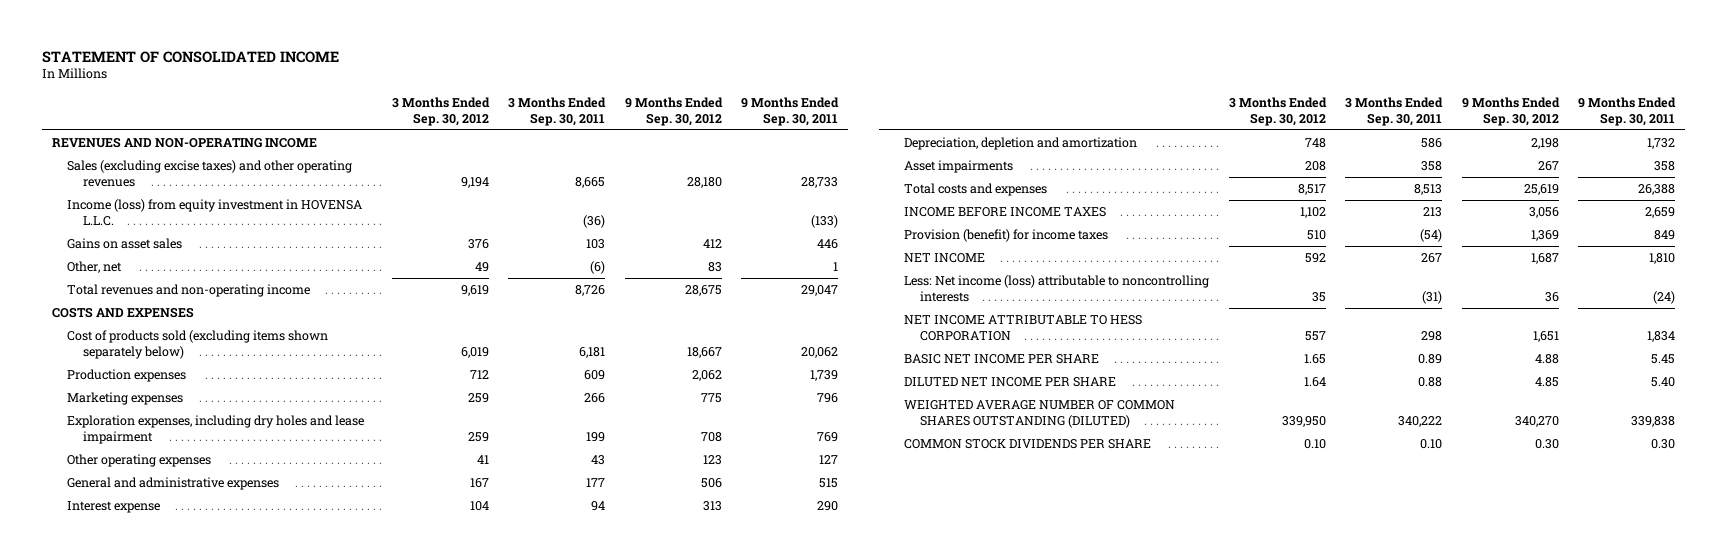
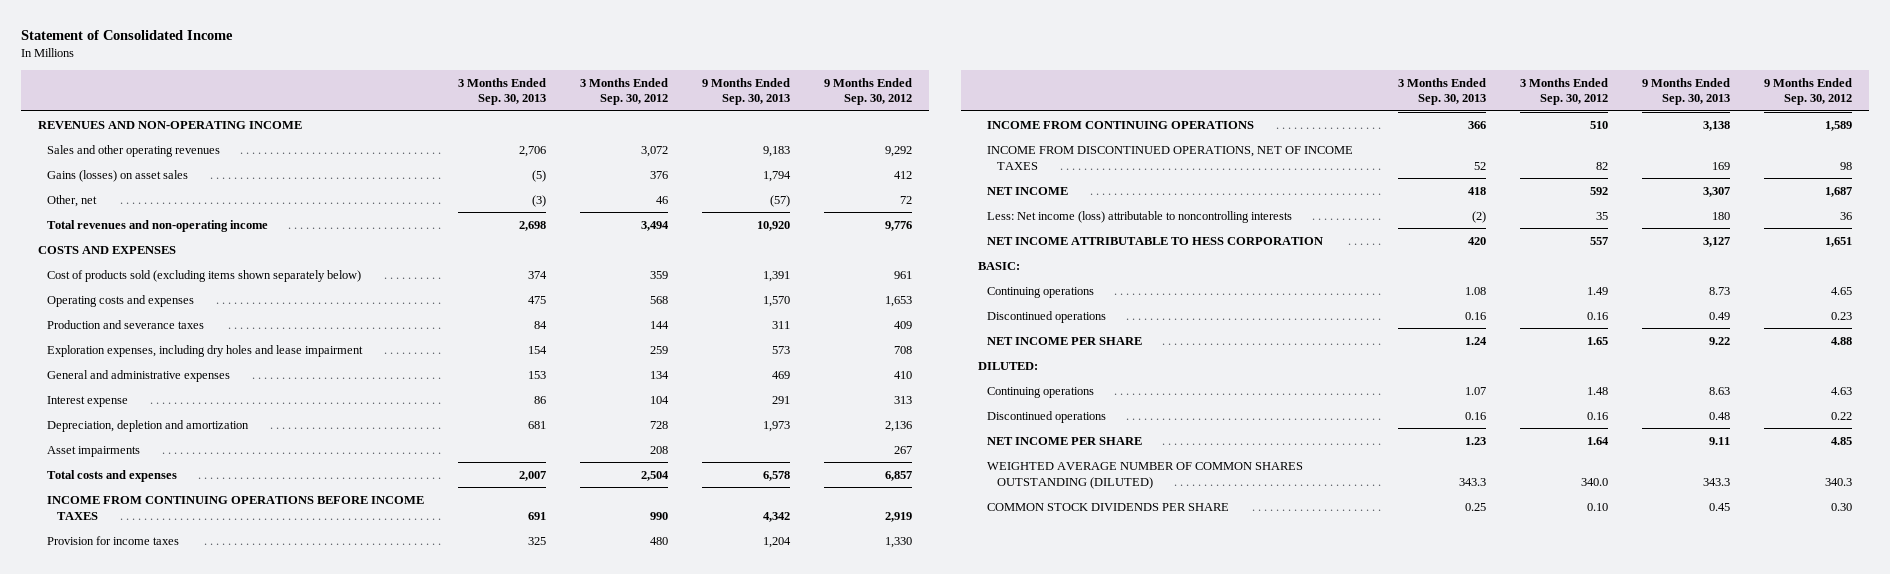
- STATEMENT OF CONSOLIDATED INCOME
+ Statement of Consolidated Income
- | 3 Months Ended Sep. 30, 2012 | 3 Months Ended Sep. 30, 2011 | 9 Months Ended Sep. 30, 2012 | 9 Months Ended Sep. 30, 2011
+ | 3 Months Ended Sep. 30, 2013 | 3 Months Ended Sep. 30, 2012 | 9 Months Ended Sep. 30, 2013 | 9 Months Ended Sep. 30, 2012
- Sales (excluding excise taxes) and other operating revenues | 9,194 | 8,665 | 28,180 | 28,733
- Income (loss) from equity investment in HOVENSA L.L.C. | | (36) | | (133)
- Gains on asset sales | 376 | 103 | 412 | 446
- Other, net | 49 | (6) | 83 | 1
- Total revenues and non-operating income | 9,619 | 8,726 | 28,675 | 29,047
+ Sales and other operating revenues | 2,706 | 3,072 | 9,183 | 9,292
+ Gains (losses) on asset sales | (5) | 376 | 1,794 | 412
+ Other, net | (3) | 46 | (57) | 72
+ Total revenues and non-operating income | 2,698 | 3,494 | 10,920 | 9,776
- Cost of products sold (excluding items shown separately below) | 6,019 | 6,181 | 18,667 | 20,062
- Production expenses | 712 | 609 | 2,062 | 1,739
- Marketing expenses | 259 | 266 | 775 | 796
+ Cost of products sold (excluding items shown separately below) | 374 | 359 | 1,391 | 961
+ Operating costs and expenses | 475 | 568 | 1,570 | 1,653
+ Production and severance taxes | 84 | 144 | 311 | 409
- Other operating expenses | 41 | 43 | 123 | 127
- General and administrative expenses | 167 | 177 | 506 | 515
+ General and administrative expenses | 153 | 134 | 469 | 410
- Depreciation, depletion and amortization | 748 | 586 | 2,198 | 1,732
+ Depreciation, depletion and amortization | 681 | 728 | 1,973 | 2,136
- Total costs and expenses | 8,517 | 8,513 | 25,619 | 26,388
- INCOME BEFORE INCOME TAXES | 1,102 | 213 | 3,056 | 2,659
- Provision (benefit) for income taxes | 510 | (54) | 1,369 | 849
+ Total costs and expenses | 2,007 | 2,504 | 6,578 | 6,857
+ INCOME FROM CONTINUING OPERATIONS BEFORE INCOME TAXES | 691 | 990 | 4,342 | 2,919
+ Provision for income taxes | 325 | 480 | 1,204 | 1,330
+ INCOME FROM CONTINUING OPERATIONS | 366 | 510 | 3,138 | 1,589
+ INCOME FROM DISCONTINUED OPERATIONS, NET OF INCOME TAXES | 52 | 82 | 169 | 98
- BASIC NET INCOME PER SHARE | 1.65 | 0.89 | 4.88 | 5.45
- DILUTED NET INCOME PER SHARE | 1.64 | 0.88 | 4.85 | 5.40
- WEIGHTED AVERAGE NUMBER OF COMMON SHARES OUTSTANDING (DILUTED) | 339,950 | 340,222 | 340,270 | 339,838
+ BASIC:
+ Continuing operations | 1.08 | 1.49 | 8.73 | 4.65
+ Discontinued operations | 0.16 | 0.16 | 0.49 | 0.23
+ NET INCOME PER SHARE | 1.24 | 1.65 | 9.22 | 4.88
+ DILUTED:
+ Continuing operations | 1.07 | 1.48 | 8.63 | 4.63
+ Discontinued operations | 0.16 | 0.16 | 0.48 | 0.22
+ NET INCOME PER SHARE | 1.23 | 1.64 | 9.11 | 4.85
+ WEIGHTED AVERAGE NUMBER OF COMMON SHARES OUTSTANDING (DILUTED) | 343.3 | 340.0 | 343.3 | 340.3

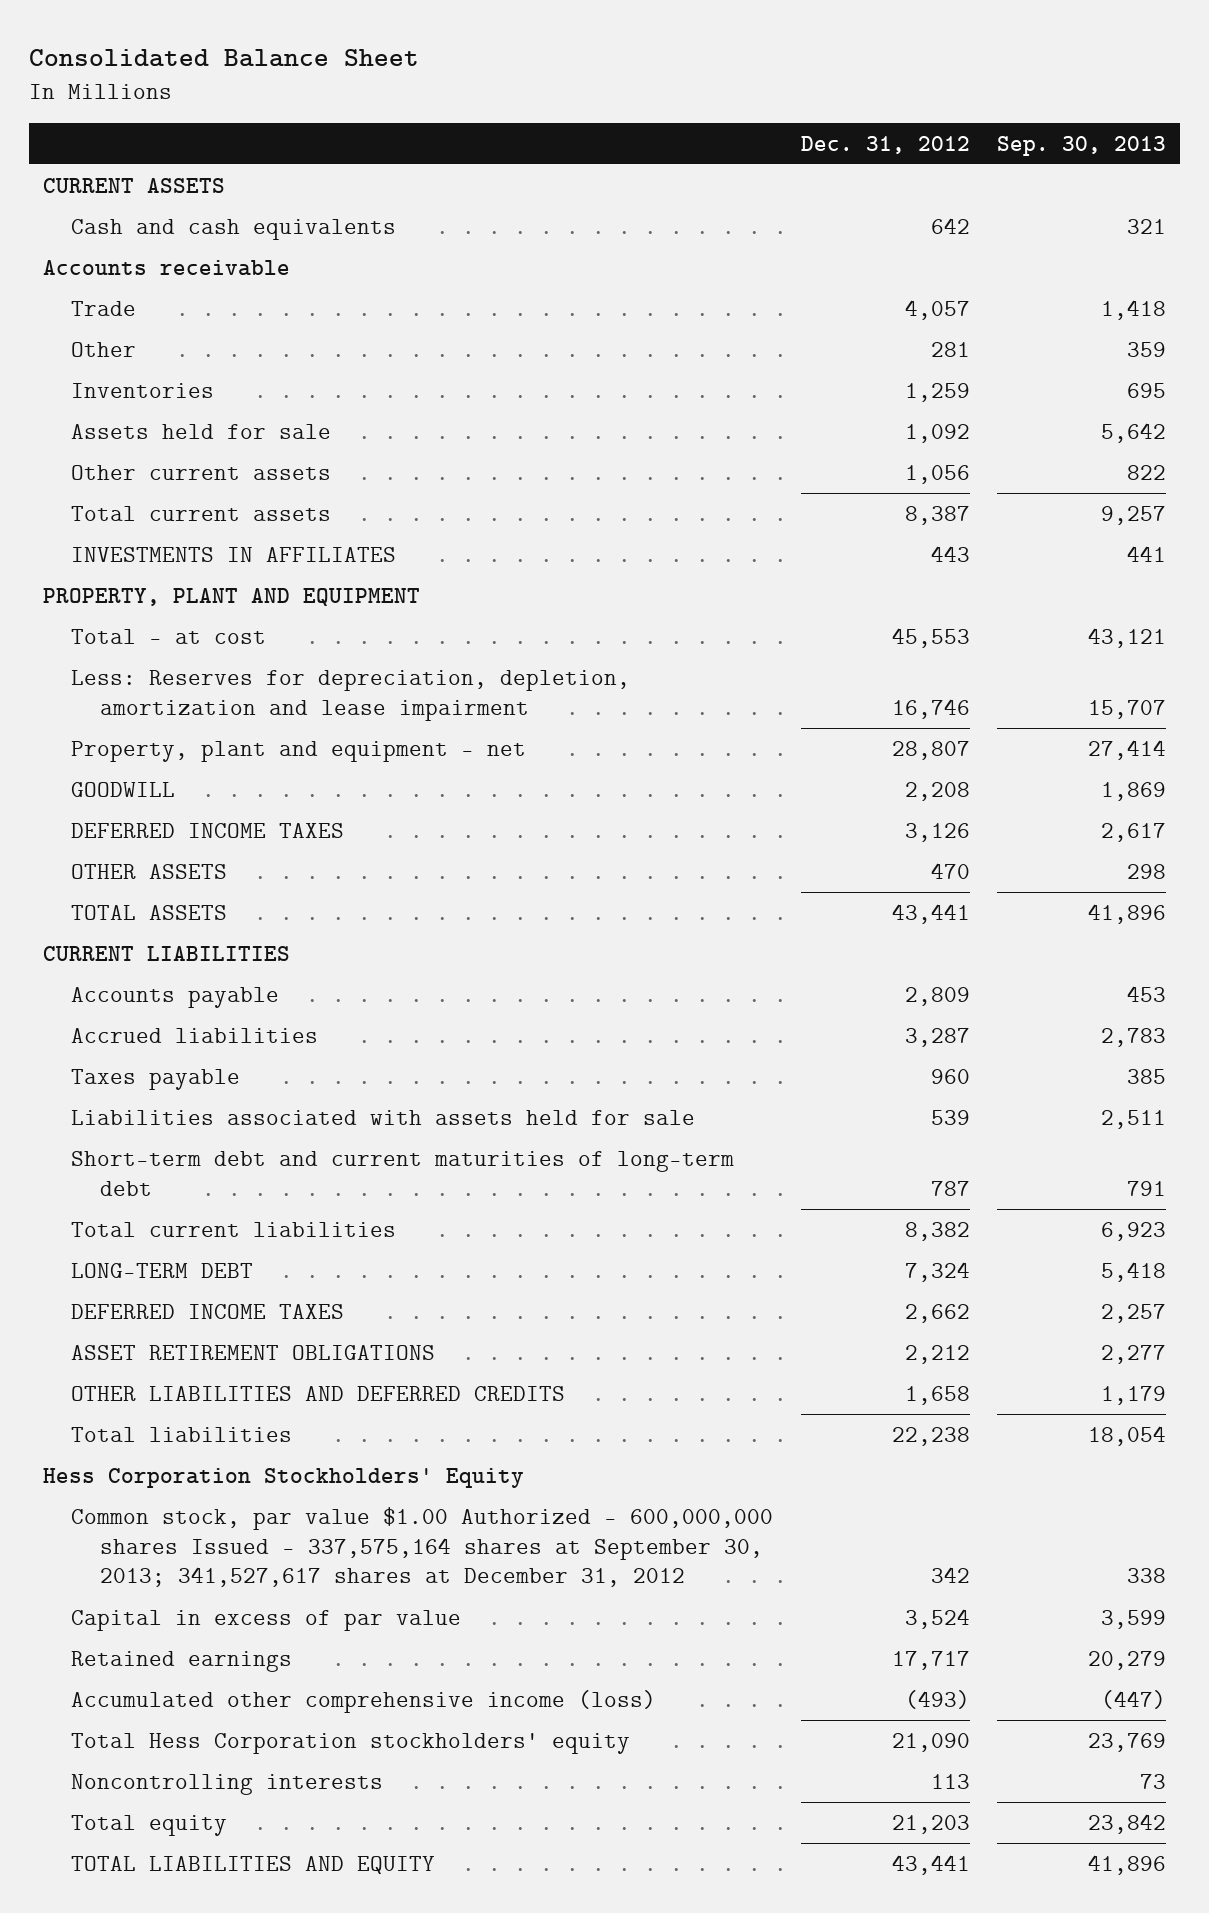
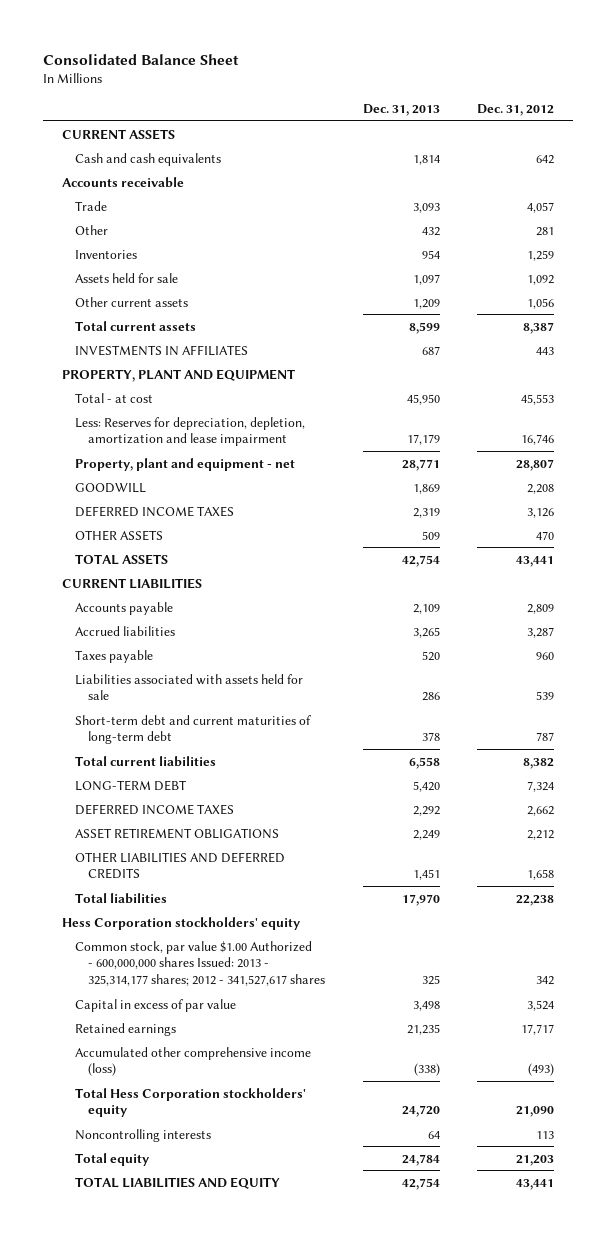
- | Dec. 31, 2012 | Sep. 30, 2013
+ | Dec. 31, 2013 | Dec. 31, 2012
- Hess Corporation Stockholders' Equity
- Common stock, par value $1.00 Authorized - 600,000,000 shares Issued - 337,575,164 shares at September 30, 2013; 341,527,617 shares at December 31, 2012 | 342 | 338
+ Hess Corporation stockholders' equity
+ Common stock, par value $1.00 Authorized - 600,000,000 shares Issued: 2013 - 325,314,177 shares; 2012 - 341,527,617 shares | 325 | 342

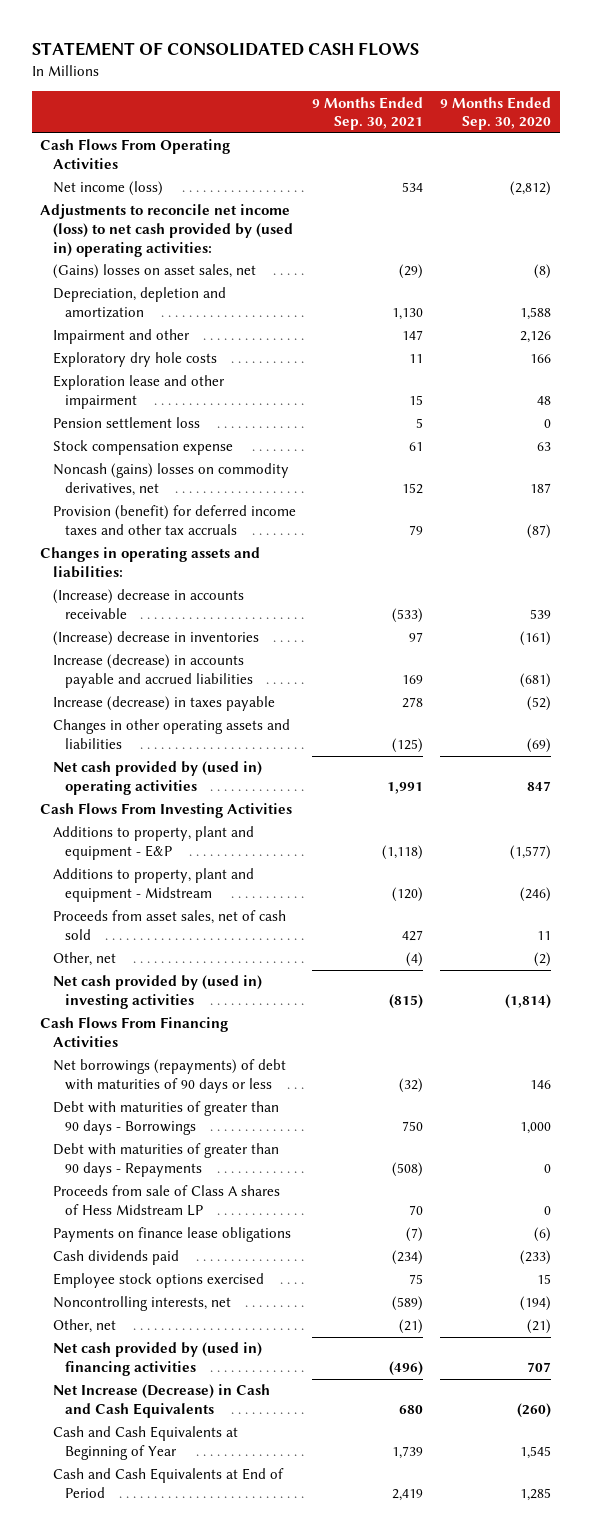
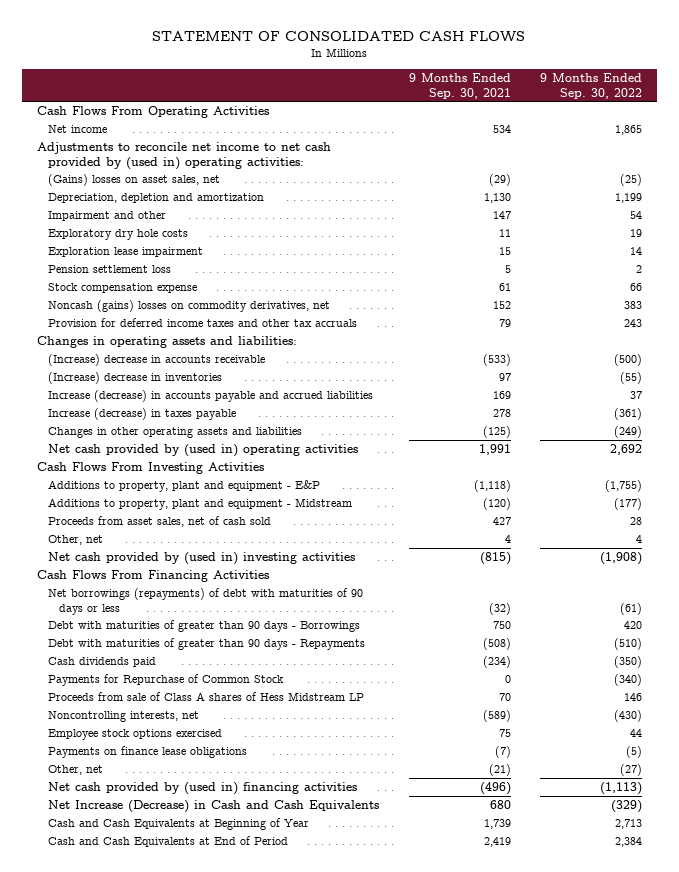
- | 9 Months Ended Sep. 30, 2021 | 9 Months Ended Sep. 30, 2020
+ | 9 Months Ended Sep. 30, 2021 | 9 Months Ended Sep. 30, 2022
- Net income (loss) | 534 | (2,812)
- Adjustments to reconcile net income (loss) to net cash provided by (used in) operating activities:
+ Net income | 534 | 1,865
+ Adjustments to reconcile net income to net cash provided by (used in) operating activities:
- Exploration lease and other impairment | 15 | 48
+ Exploration lease impairment | 15 | 14
- Provision (benefit) for deferred income taxes and other tax accruals | 79 | (87)
+ Provision for deferred income taxes and other tax accruals | 79 | 243
- Other, net | (4) | (2)
+ Other, net | 4 | 4
+ Payments for Repurchase of Common Stock | 0 | (340)
moved down: Proceeds from sale of Class A shares of Hess Midstream LP | 70 | 146
moved down: Employee stock options exercised | 75 | 44
moved down: Payments on finance lease obligations | (7) | (5)

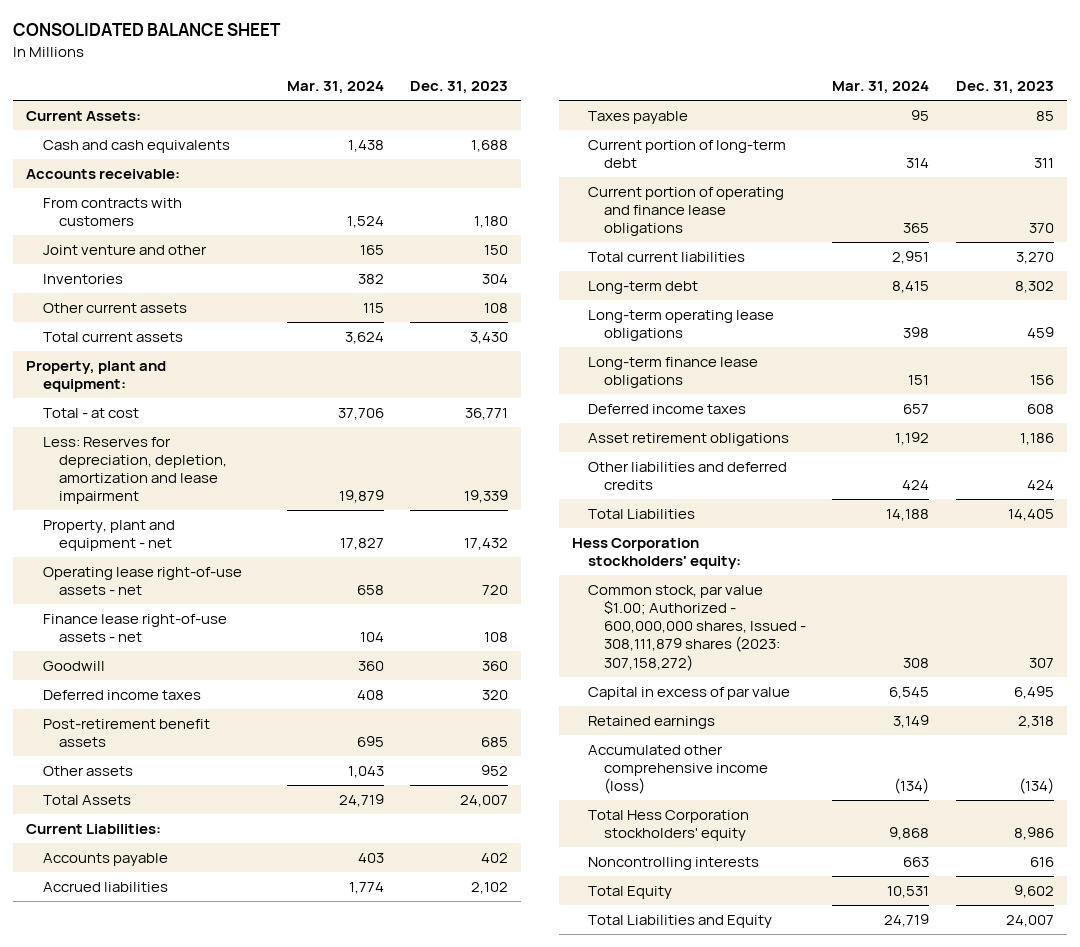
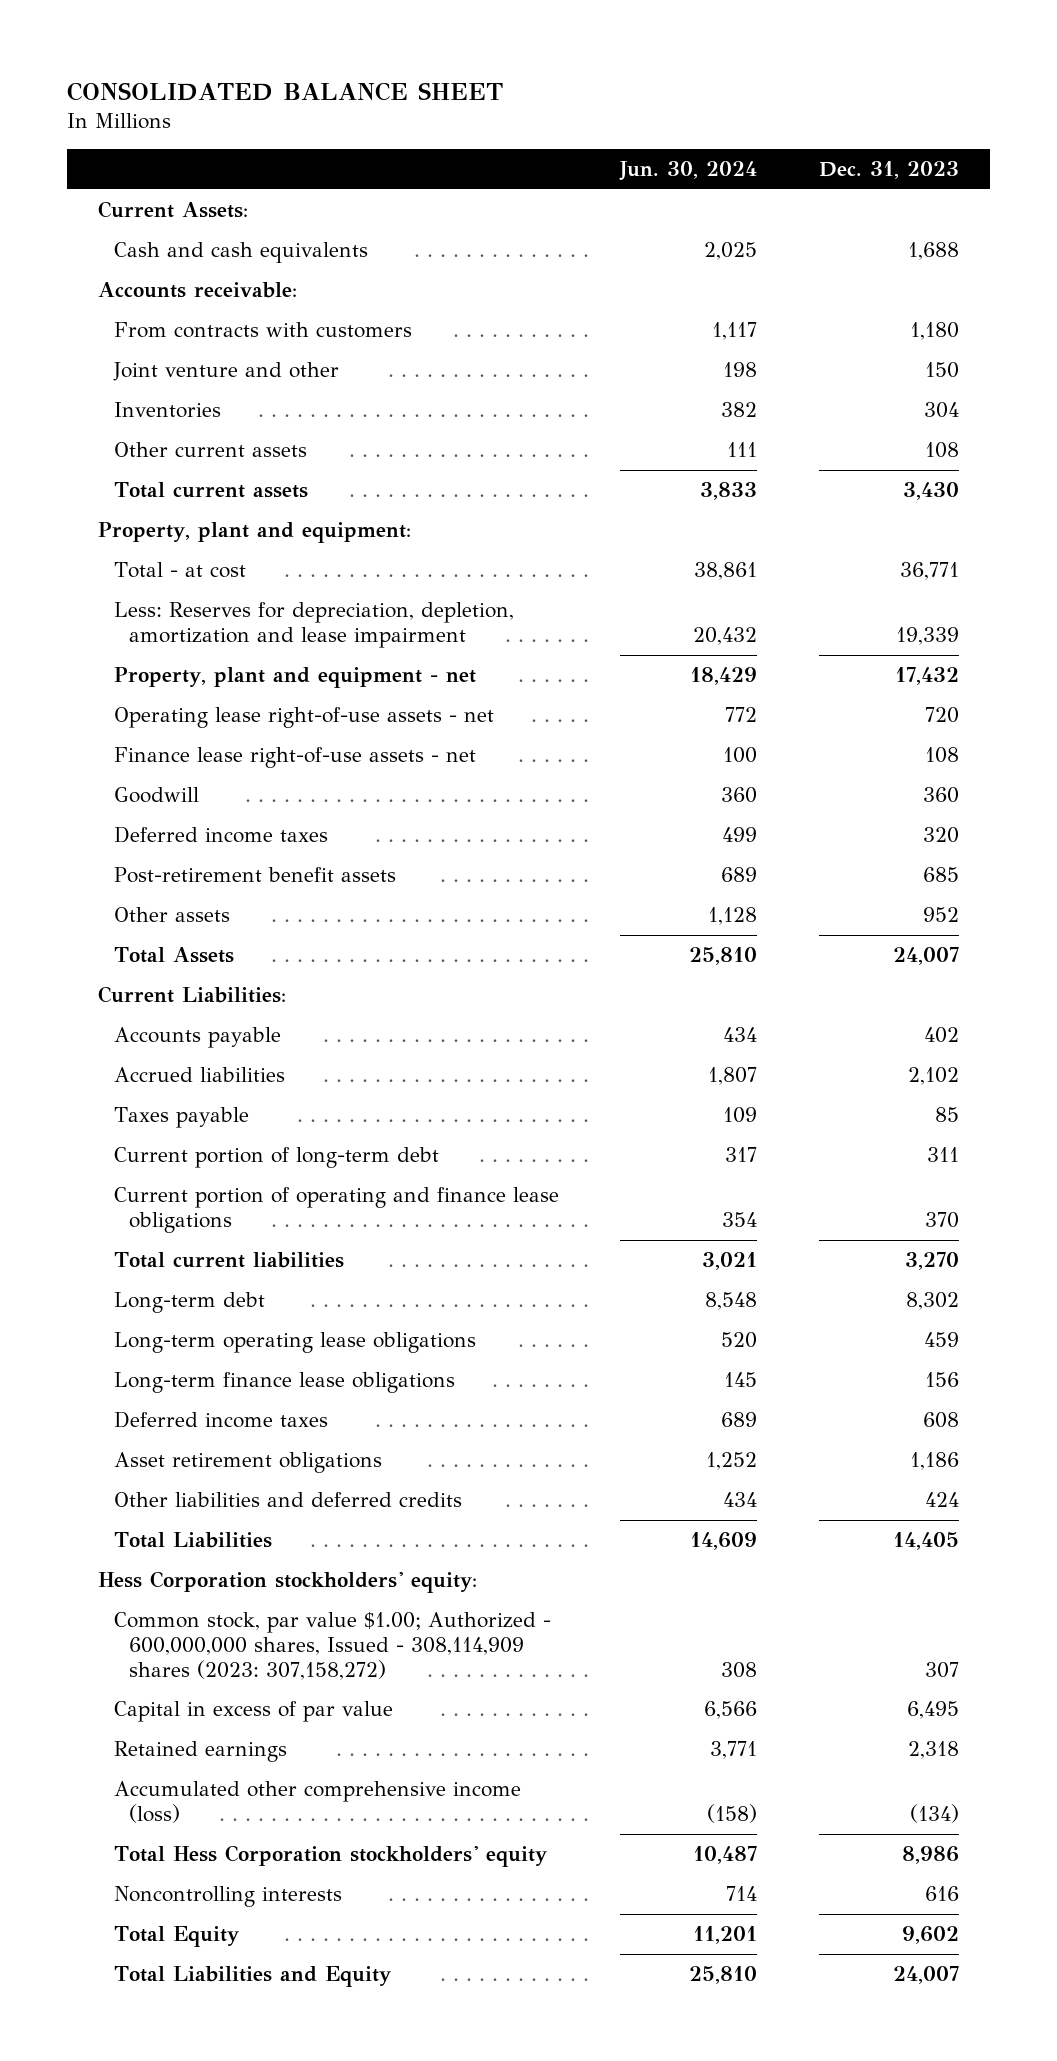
- | Mar. 31, 2024 | Dec. 31, 2023
+ | Jun. 30, 2024 | Dec. 31, 2023
- Common stock, par value $1.00; Authorized - 600,000,000 shares, Issued - 308,111,879 shares (2023: 307,158,272) | 308 | 307
+ Common stock, par value $1.00; Authorized - 600,000,000 shares, Issued - 308,114,909 shares (2023: 307,158,272) | 308 | 307

